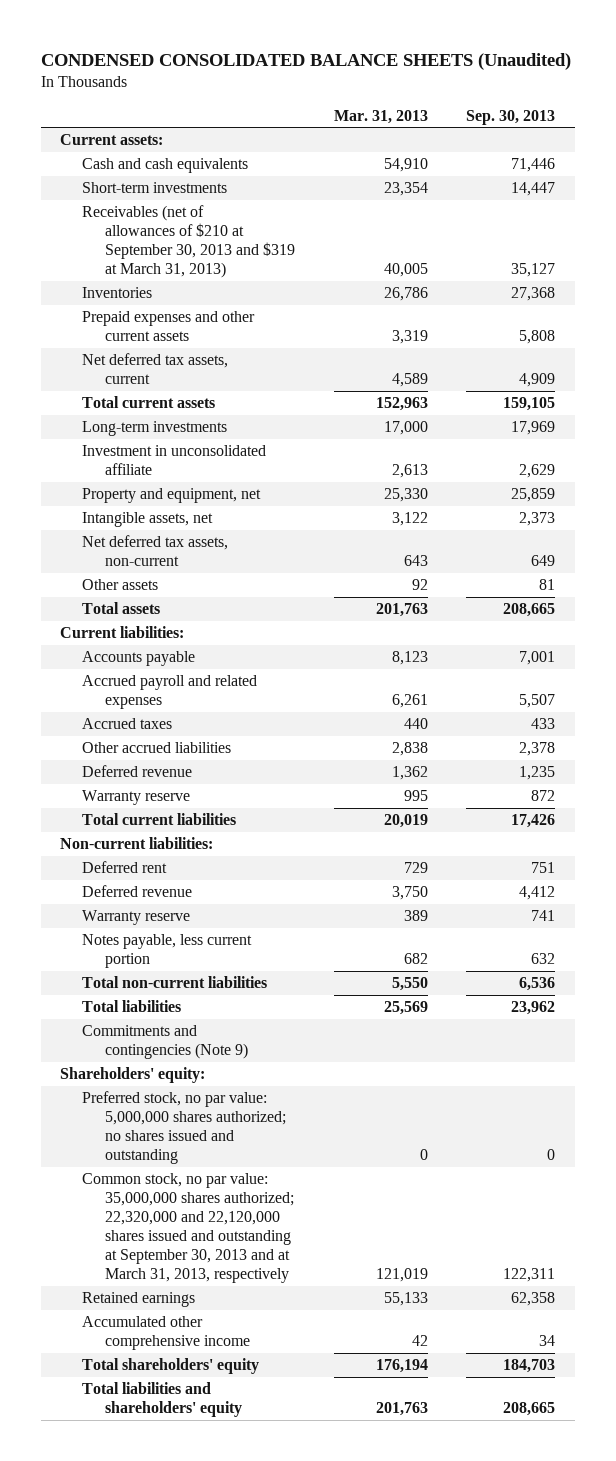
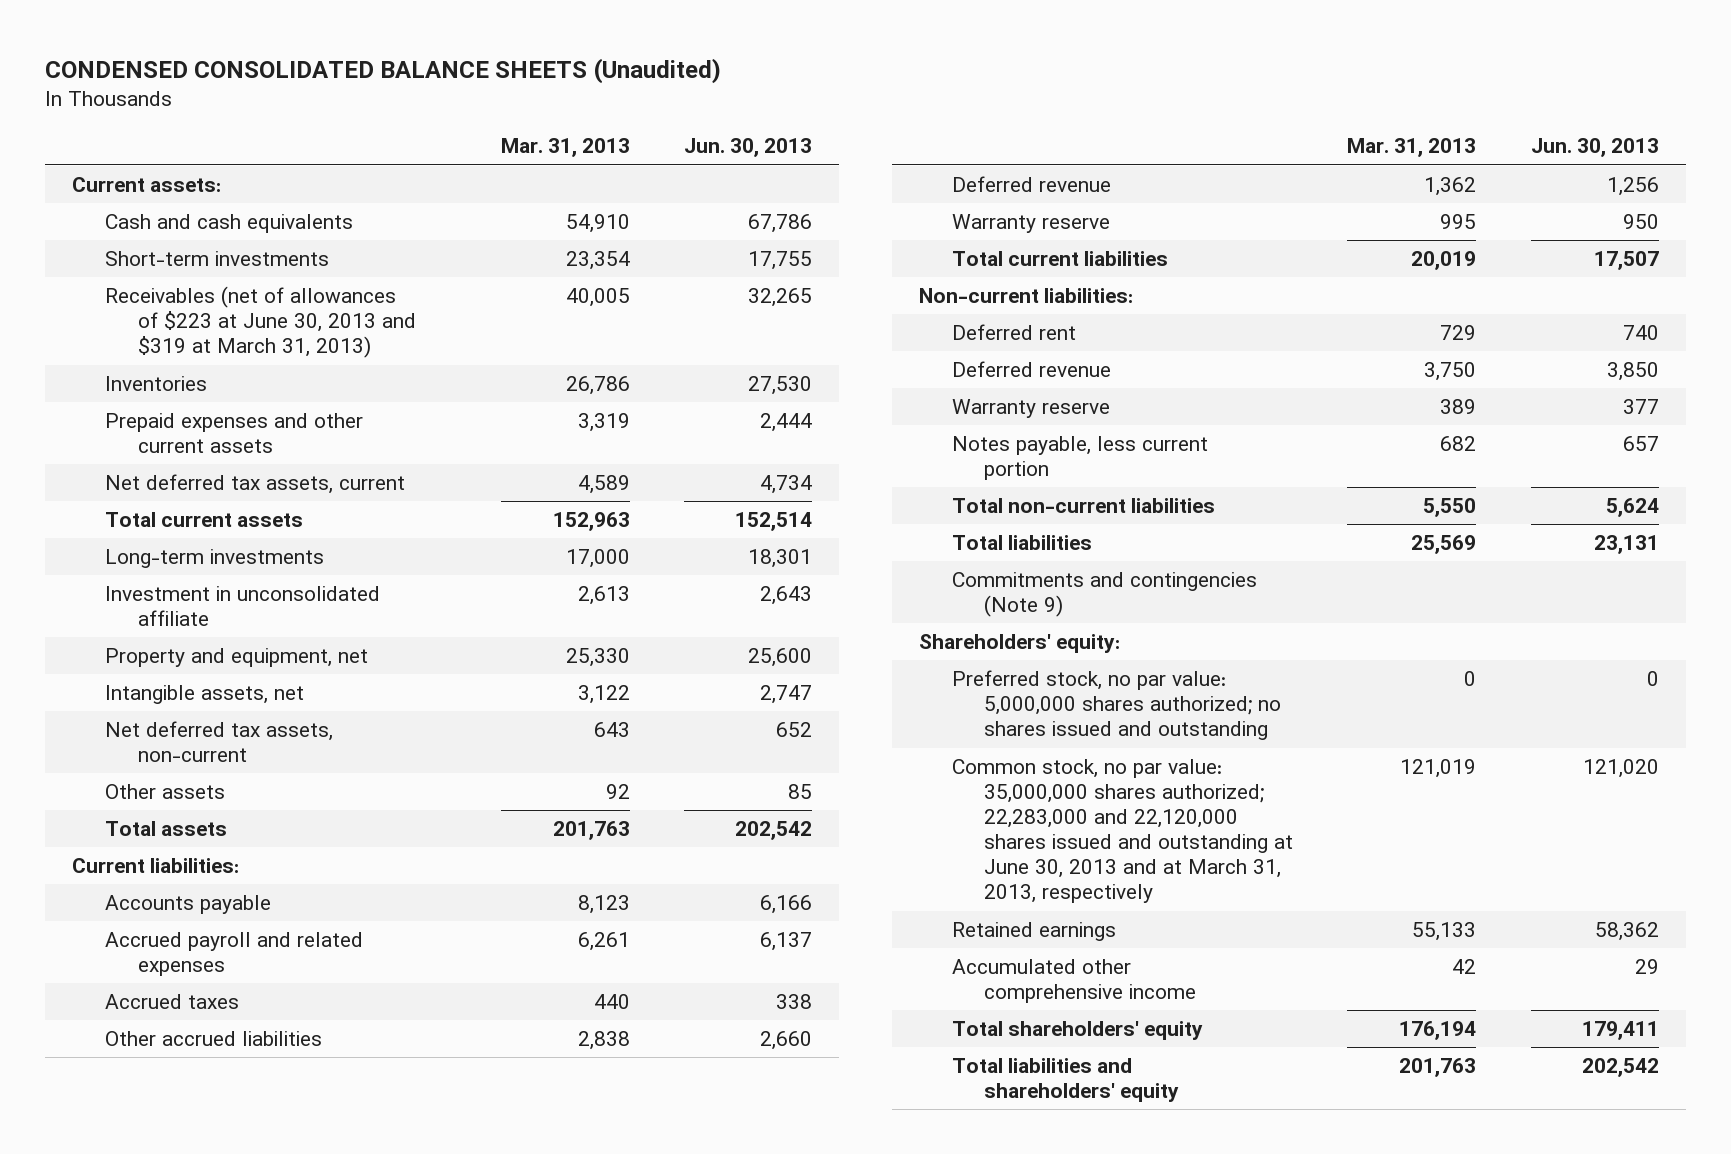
- | Mar. 31, 2013 | Sep. 30, 2013
+ | Mar. 31, 2013 | Jun. 30, 2013
- Receivables (net of allowances of $210 at September 30, 2013 and $319 at March 31, 2013) | 40,005 | 35,127
+ Receivables (net of allowances of $223 at June 30, 2013 and $319 at March 31, 2013) | 40,005 | 32,265
- Common stock, no par value: 35,000,000 shares authorized; 22,320,000 and 22,120,000 shares issued and outstanding at September 30, 2013 and at March 31, 2013, respectively | 121,019 | 122,311
+ Common stock, no par value: 35,000,000 shares authorized; 22,283,000 and 22,120,000 shares issued and outstanding at June 30, 2013 and at March 31, 2013, respectively | 121,019 | 121,020

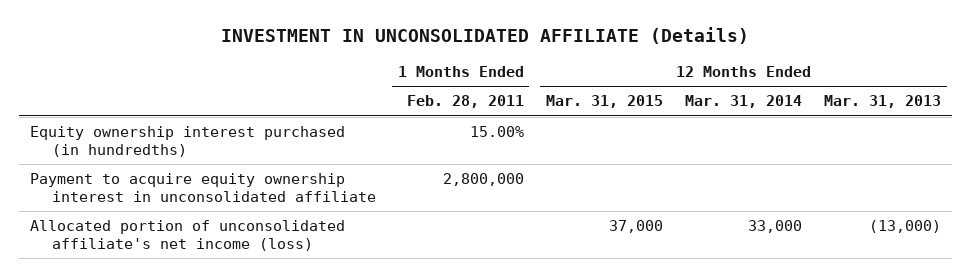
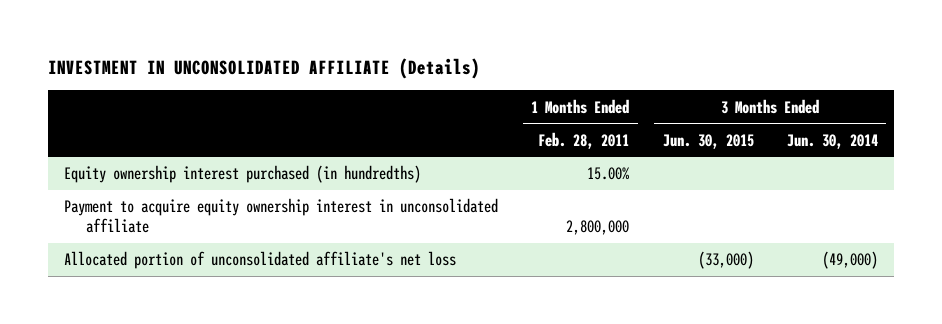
- | 1 Months Ended Feb. 28, 2011 | 12 Months Ended Mar. 31, 2015 | 12 Months Ended Mar. 31, 2014 | 12 Months Ended Mar. 31, 2013
+ | 1 Months Ended Feb. 28, 2011 | 3 Months Ended Jun. 30, 2015 | 3 Months Ended Jun. 30, 2014
- Allocated portion of unconsolidated affiliate's net income (loss) | | 37,000 | 33,000 | (13,000)
+ Allocated portion of unconsolidated affiliate's net loss | | (33,000) | (49,000)

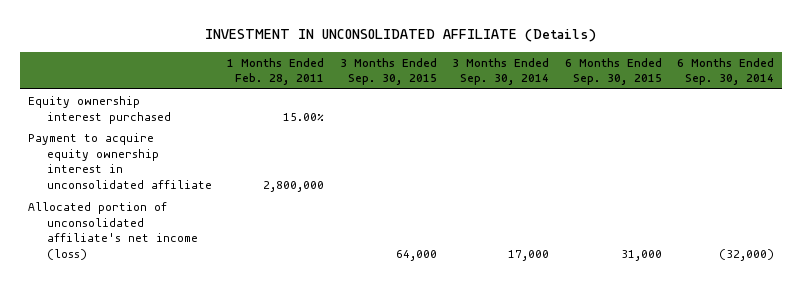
- | 1 Months Ended Feb. 28, 2011 | 3 Months Ended Jun. 30, 2015 | 3 Months Ended Jun. 30, 2014
+ | 1 Months Ended Feb. 28, 2011 | 3 Months Ended Sep. 30, 2015 | 3 Months Ended Sep. 30, 2014 | 6 Months Ended Sep. 30, 2015 | 6 Months Ended Sep. 30, 2014
- Equity ownership interest purchased (in hundredths) | 15.00% | |
+ Equity ownership interest purchased | 15.00% | | | |
- Allocated portion of unconsolidated affiliate's net loss | | (33,000) | (49,000)
+ Allocated portion of unconsolidated affiliate's net income (loss) | | 64,000 | 17,000 | 31,000 | (32,000)

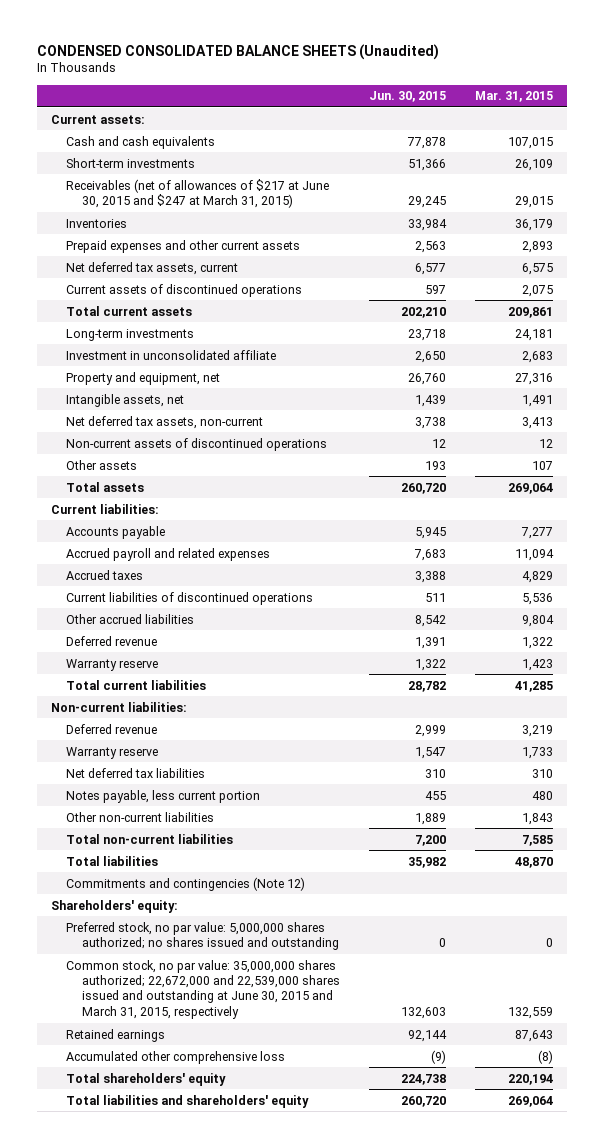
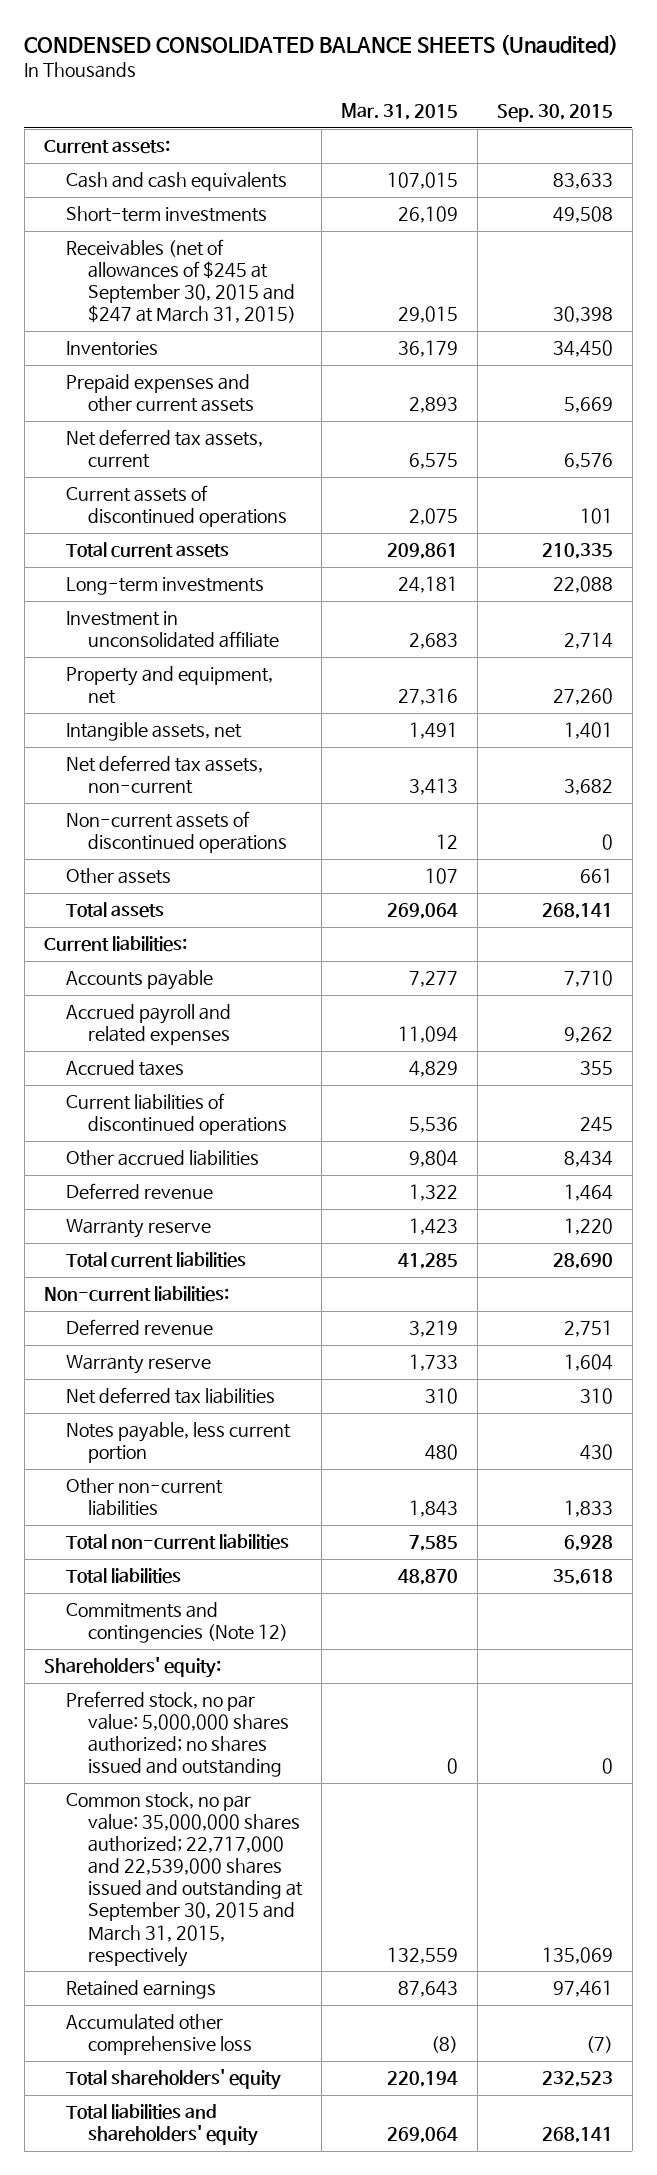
- | Jun. 30, 2015 | Mar. 31, 2015
+ | Mar. 31, 2015 | Sep. 30, 2015
- Receivables (net of allowances of $217 at June 30, 2015 and $247 at March 31, 2015) | 29,245 | 29,015
+ Receivables (net of allowances of $245 at September 30, 2015 and $247 at March 31, 2015) | 29,015 | 30,398
- Common stock, no par value: 35,000,000 shares authorized; 22,672,000 and 22,539,000 shares issued and outstanding at June 30, 2015 and March 31, 2015, respectively | 132,603 | 132,559
+ Common stock, no par value: 35,000,000 shares authorized; 22,717,000 and 22,539,000 shares issued and outstanding at September 30, 2015 and March 31, 2015, respectively | 132,559 | 135,069

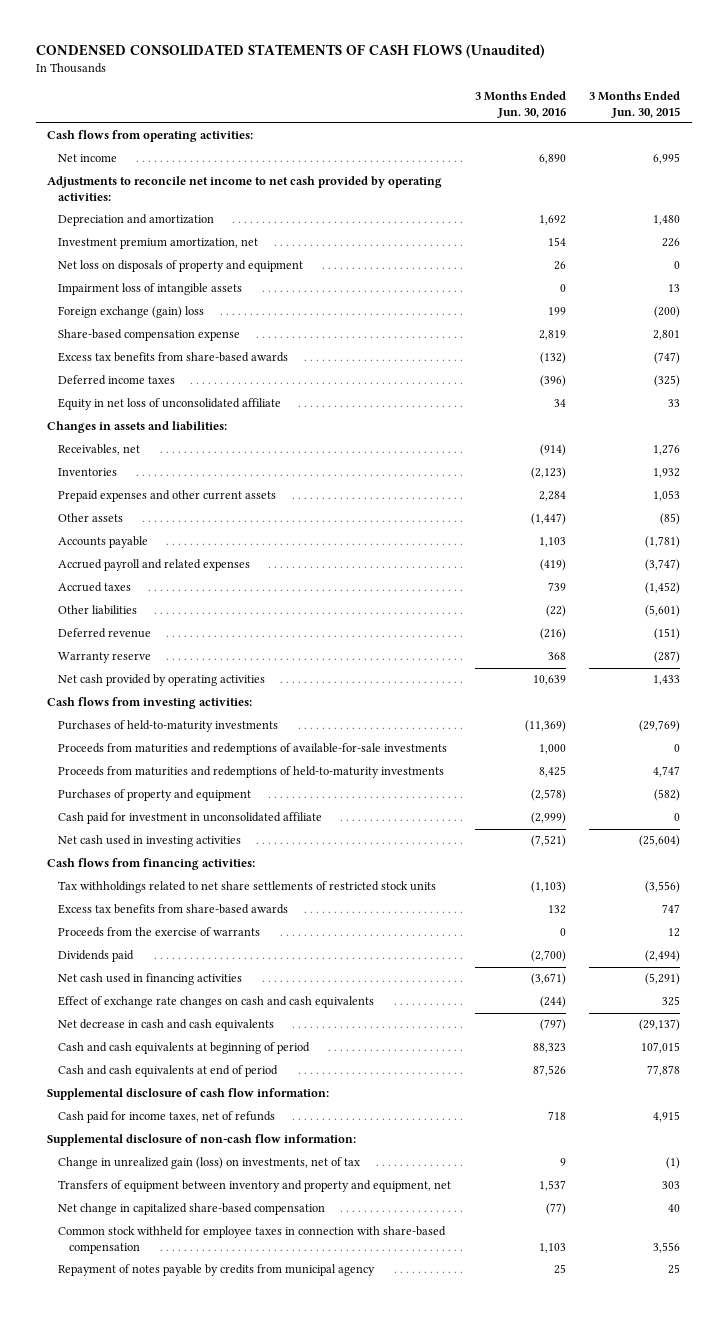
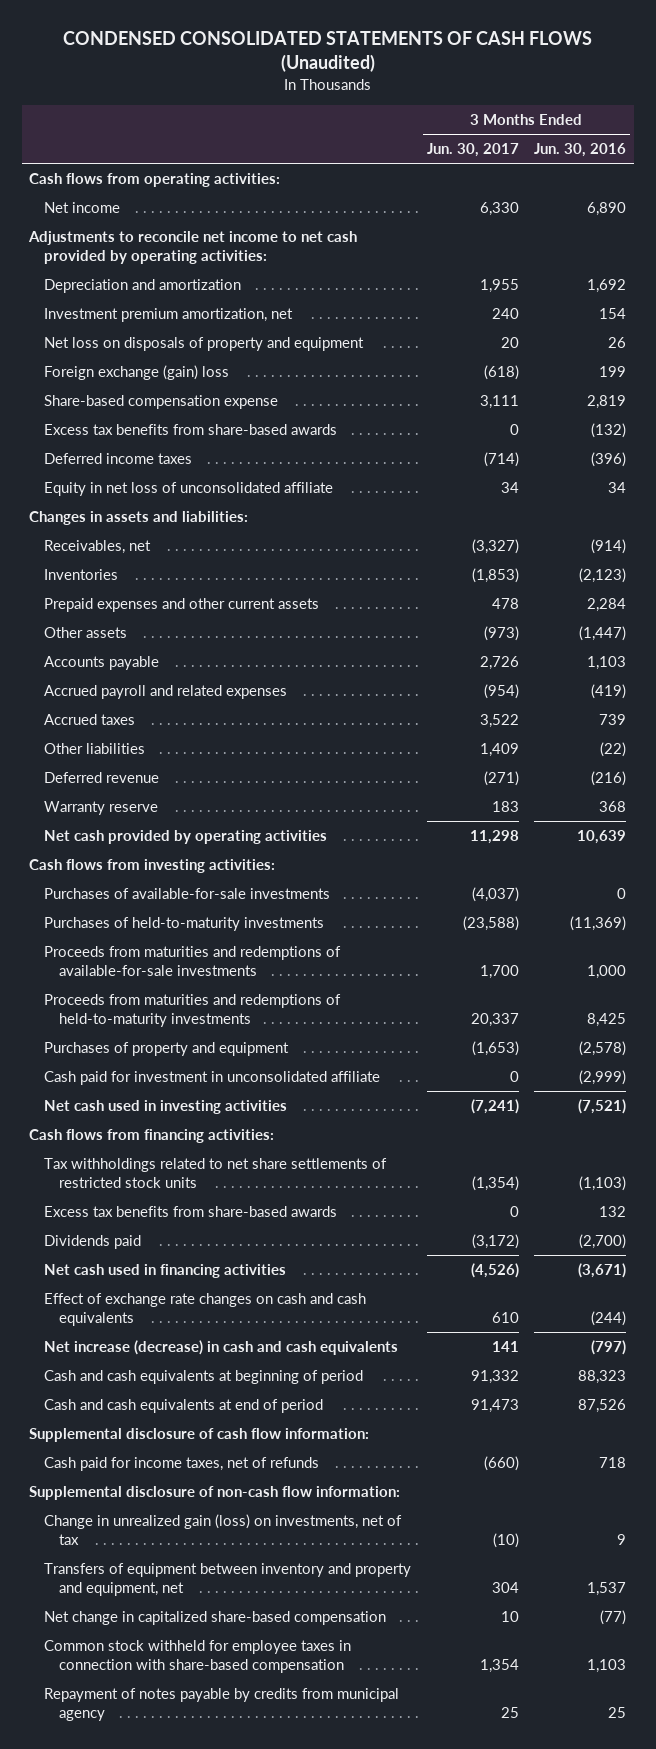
- | 3 Months Ended Jun. 30, 2016 | 3 Months Ended Jun. 30, 2015
+ | 3 Months Ended Jun. 30, 2017 | 3 Months Ended Jun. 30, 2016
- Impairment loss of intangible assets | 0 | 13
+ Purchases of available-for-sale investments | (4,037) | 0
- Proceeds from the exercise of warrants | 0 | 12
- Net decrease in cash and cash equivalents | (797) | (29,137)
+ Net increase (decrease) in cash and cash equivalents | 141 | (797)

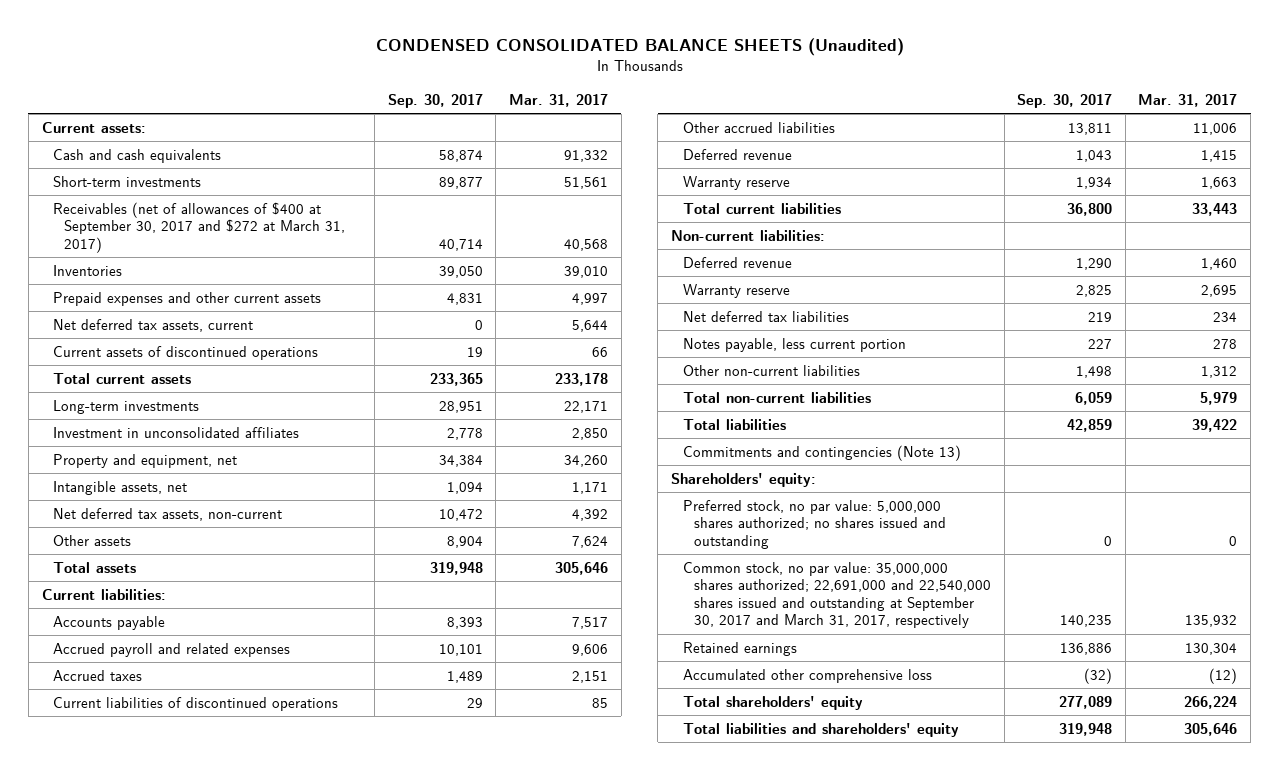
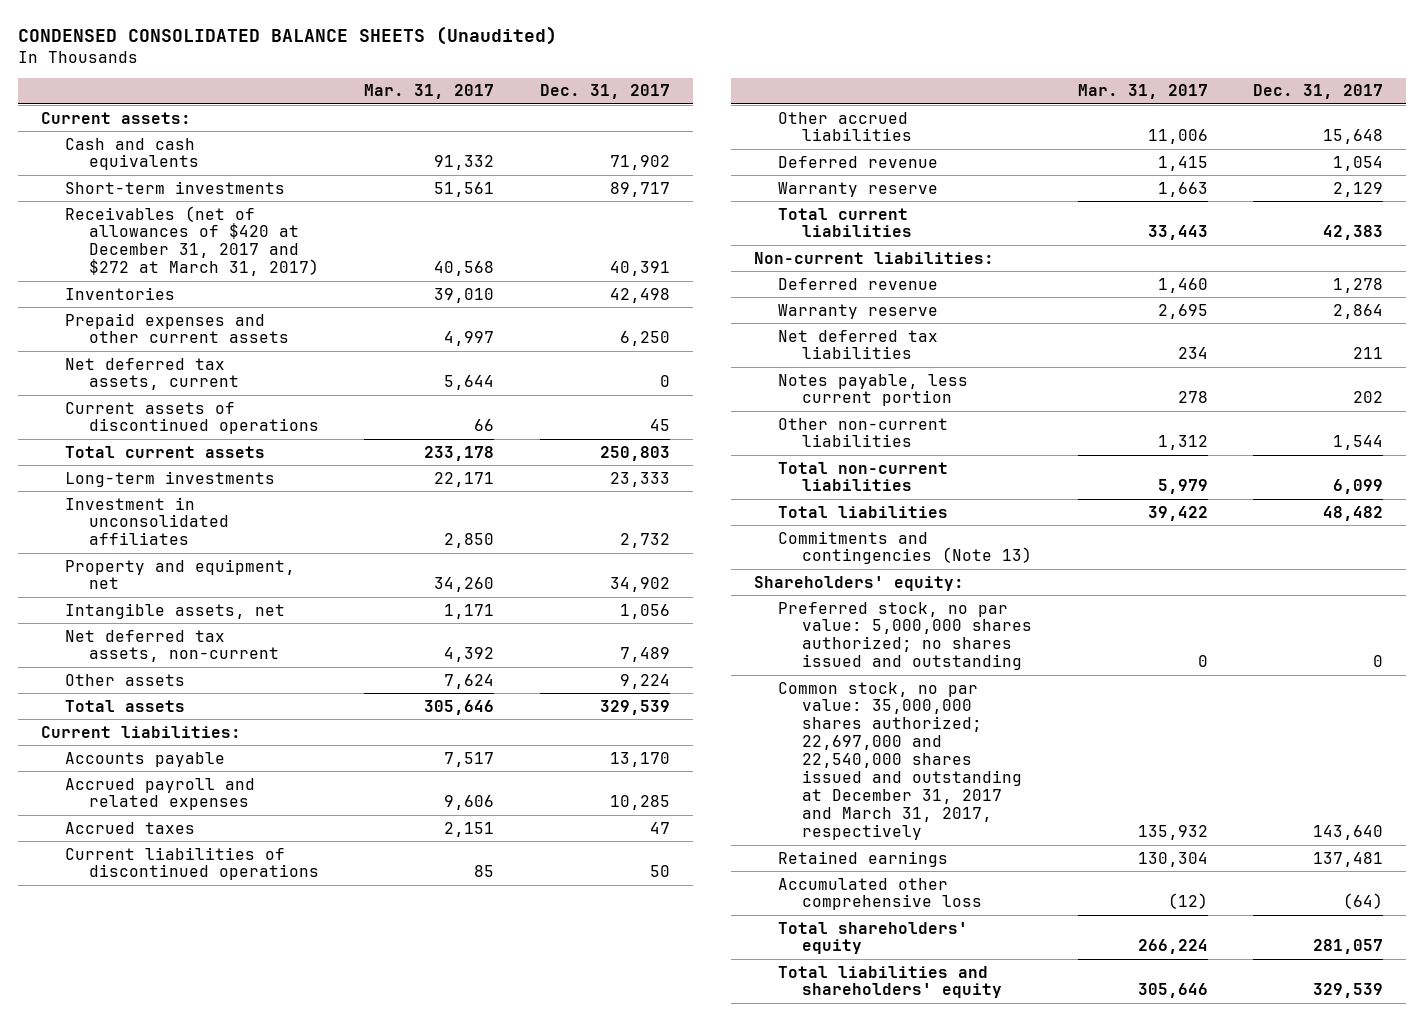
- | Sep. 30, 2017 | Mar. 31, 2017
+ | Mar. 31, 2017 | Dec. 31, 2017
- Receivables (net of allowances of $400 at September 30, 2017 and $272 at March 31, 2017) | 40,714 | 40,568
+ Receivables (net of allowances of $420 at December 31, 2017 and $272 at March 31, 2017) | 40,568 | 40,391
- Common stock, no par value: 35,000,000 shares authorized; 22,691,000 and 22,540,000 shares issued and outstanding at September 30, 2017 and March 31, 2017, respectively | 140,235 | 135,932
+ Common stock, no par value: 35,000,000 shares authorized; 22,697,000 and 22,540,000 shares issued and outstanding at December 31, 2017 and March 31, 2017, respectively | 135,932 | 143,640

